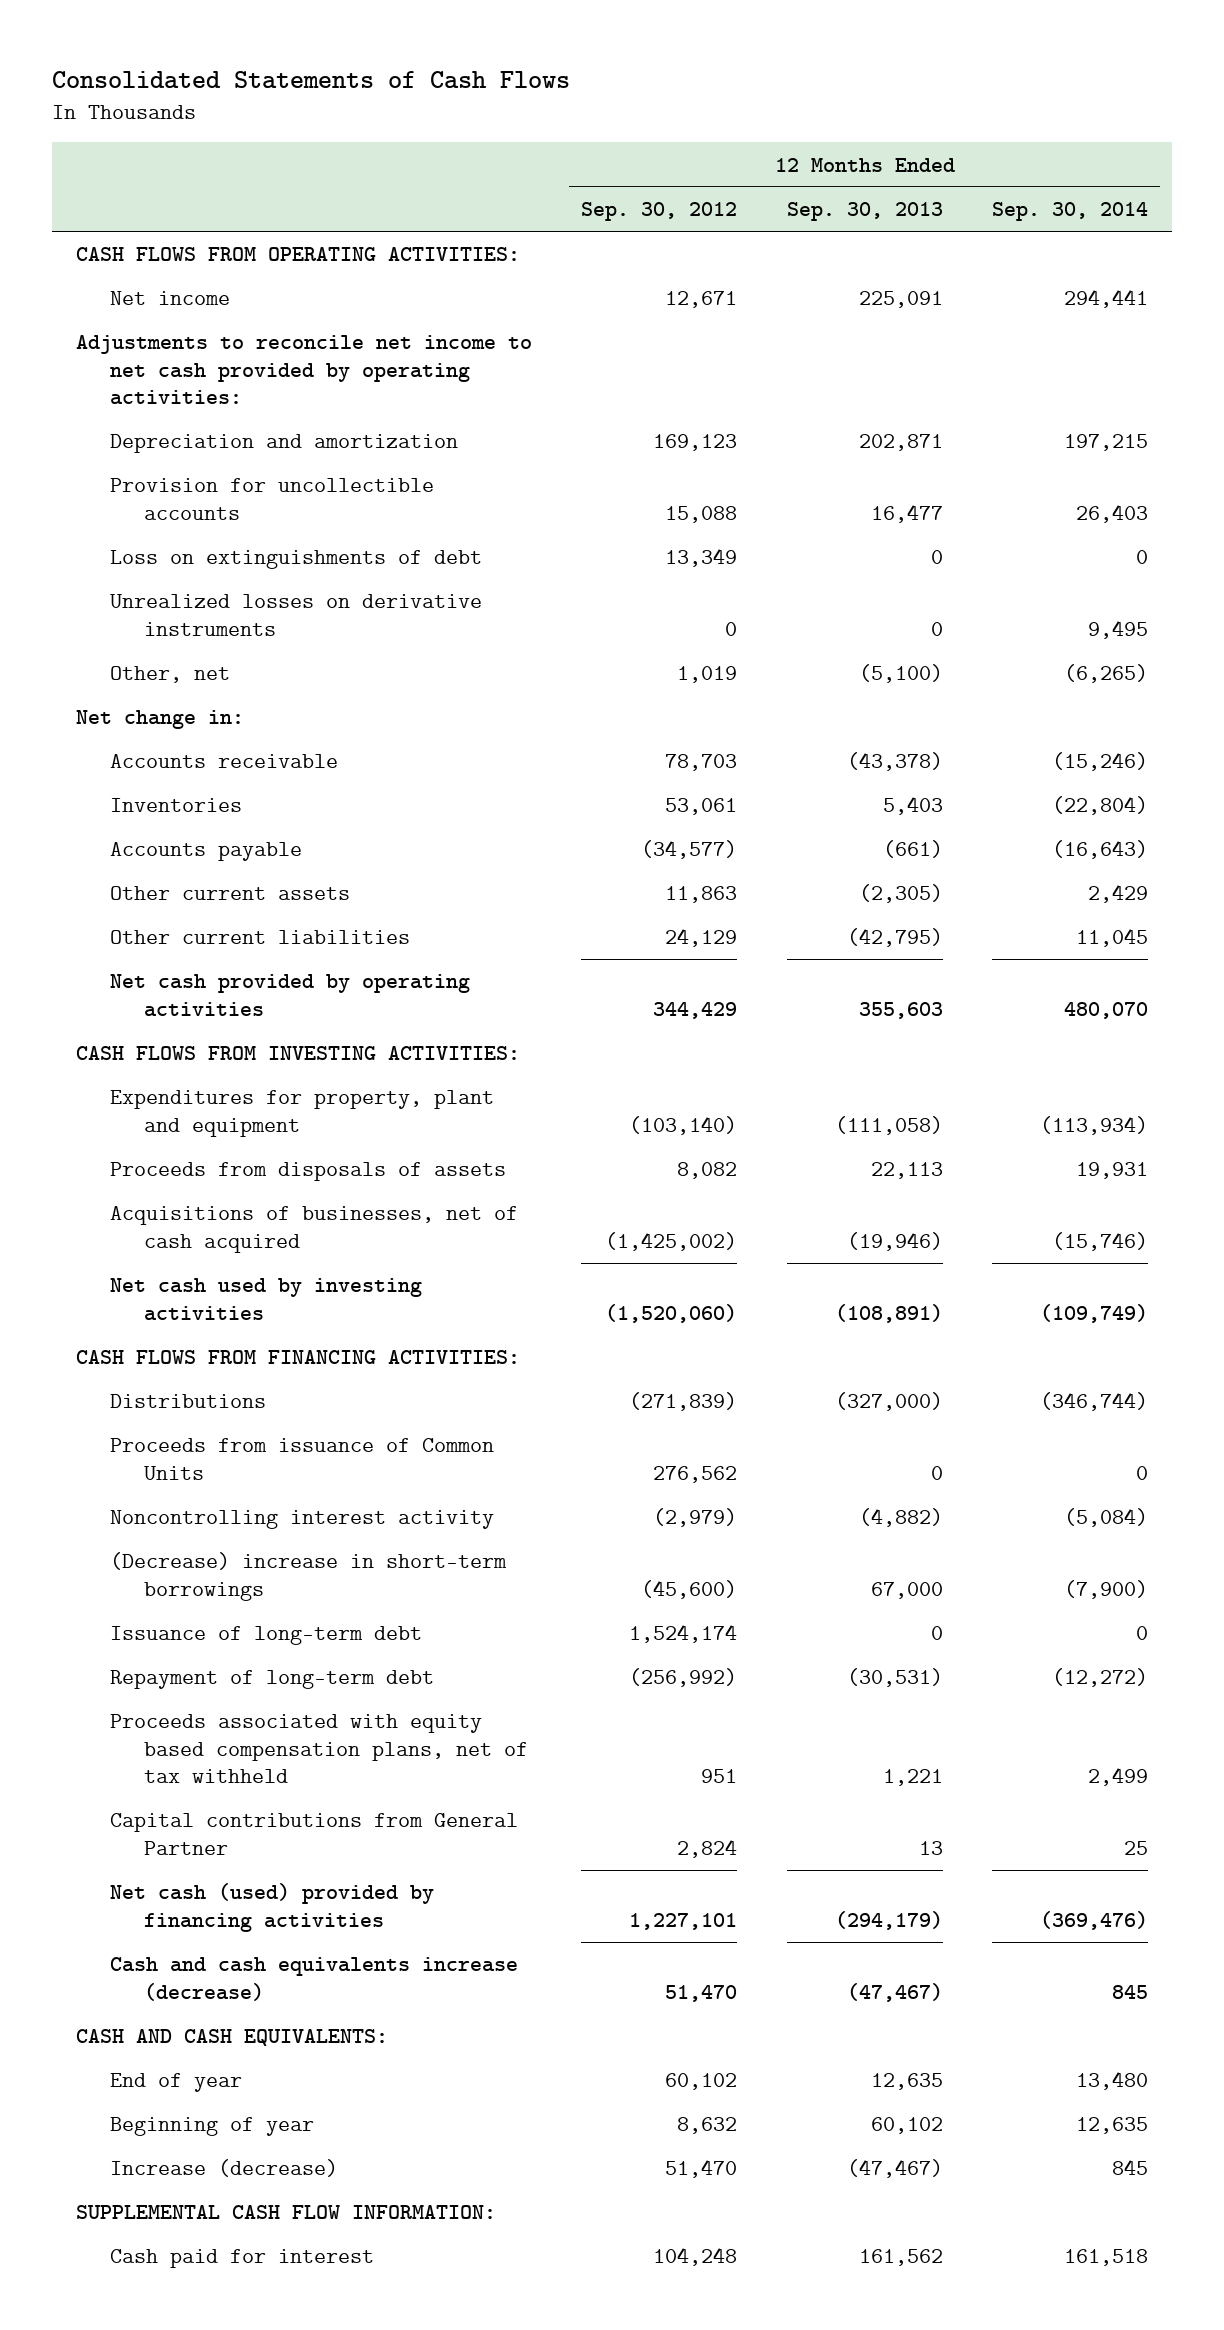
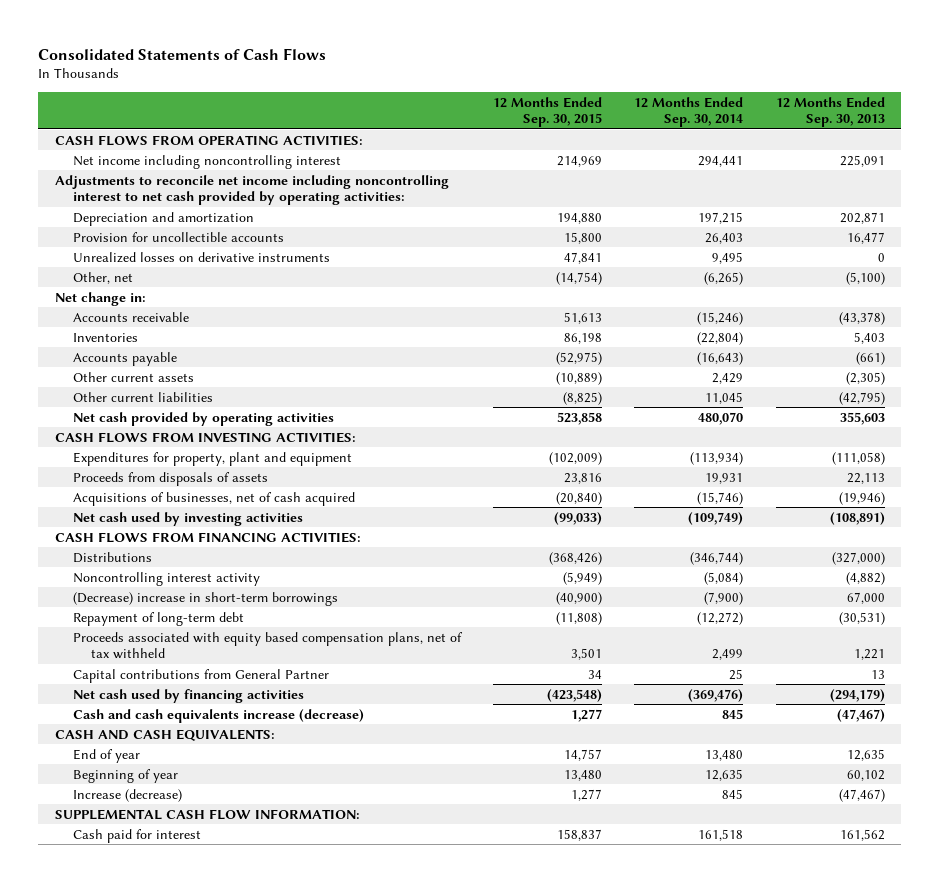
- | 12 Months Ended Sep. 30, 2012 | 12 Months Ended Sep. 30, 2013 | 12 Months Ended Sep. 30, 2014
+ | 12 Months Ended Sep. 30, 2015 | 12 Months Ended Sep. 30, 2014 | 12 Months Ended Sep. 30, 2013
- Net income | 12,671 | 225,091 | 294,441
- Adjustments to reconcile net income to net cash provided by operating activities:
+ Net income including noncontrolling interest | 214,969 | 294,441 | 225,091
+ Adjustments to reconcile net income including noncontrolling interest to net cash provided by operating activities:
- Loss on extinguishments of debt | 13,349 | 0 | 0
- Proceeds from issuance of Common Units | 276,562 | 0 | 0
- Issuance of long-term debt | 1,524,174 | 0 | 0
- Net cash (used) provided by financing activities | 1,227,101 | (294,179) | (369,476)
+ Net cash used by financing activities | (423,548) | (369,476) | (294,179)

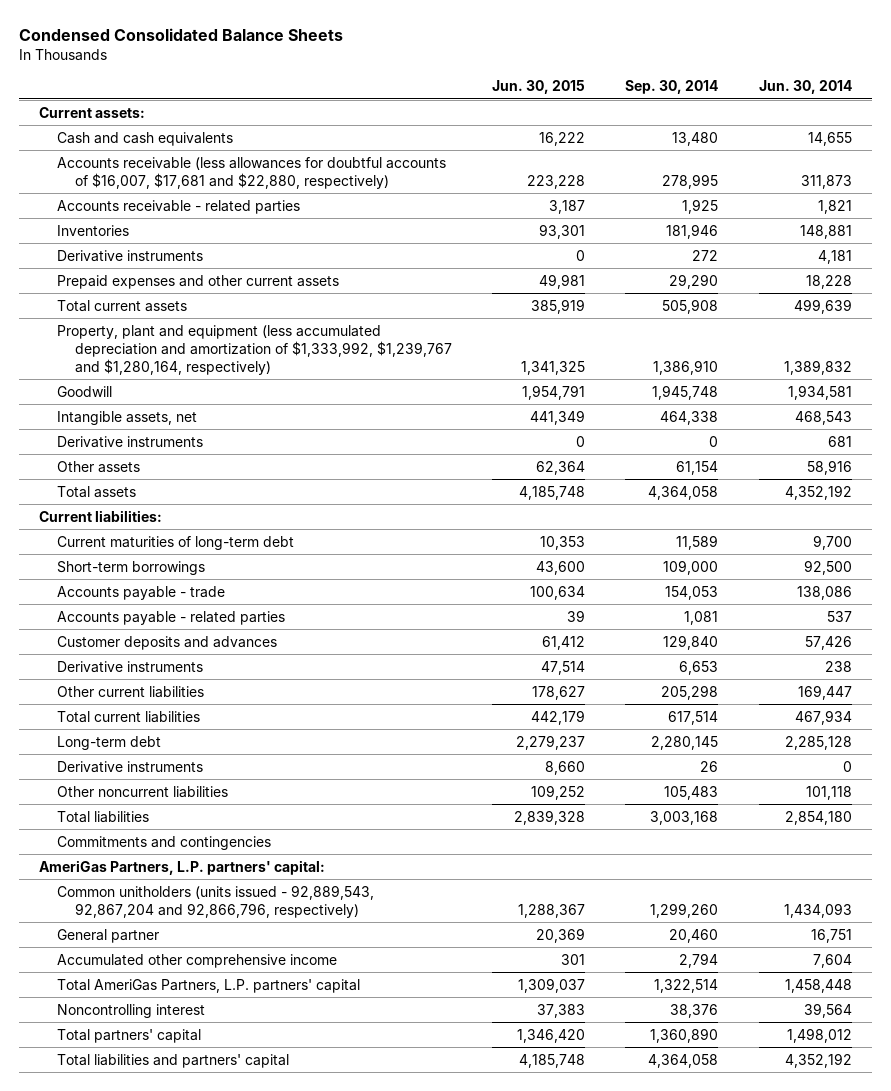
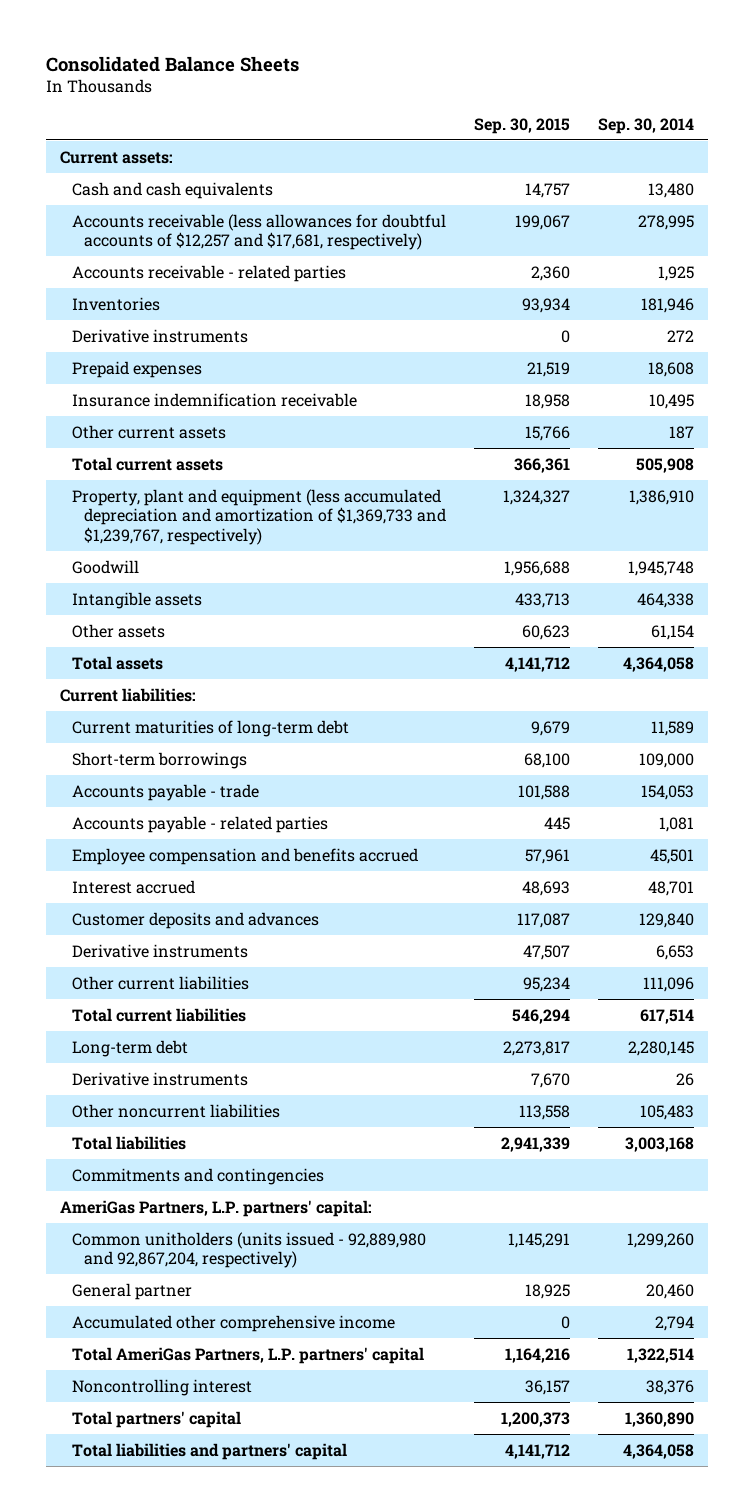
- Condensed Consolidated Balance Sheets
+ Consolidated Balance Sheets
- | Jun. 30, 2015 | Sep. 30, 2014 | Jun. 30, 2014
+ | Sep. 30, 2015 | Sep. 30, 2014
- Accounts receivable (less allowances for doubtful accounts of $16,007, $17,681 and $22,880, respectively) | 223,228 | 278,995 | 311,873
+ Accounts receivable (less allowances for doubtful accounts of $12,257 and $17,681, respectively) | 199,067 | 278,995
- Prepaid expenses and other current assets | 49,981 | 29,290 | 18,228
+ Prepaid expenses | 21,519 | 18,608
+ Insurance indemnification receivable | 18,958 | 10,495
+ Other current assets | 15,766 | 187
- Property, plant and equipment (less accumulated depreciation and amortization of $1,333,992, $1,239,767 and $1,280,164, respectively) | 1,341,325 | 1,386,910 | 1,389,832
+ Property, plant and equipment (less accumulated depreciation and amortization of $1,369,733 and $1,239,767, respectively) | 1,324,327 | 1,386,910
- Intangible assets, net | 441,349 | 464,338 | 468,543
- Derivative instruments | 0 | 0 | 681
+ Intangible assets | 433,713 | 464,338
+ Employee compensation and benefits accrued | 57,961 | 45,501
+ Interest accrued | 48,693 | 48,701
- Other current liabilities | 178,627 | 205,298 | 169,447
+ Other current liabilities | 95,234 | 111,096
- Common unitholders (units issued - 92,889,543, 92,867,204 and 92,866,796, respectively) | 1,288,367 | 1,299,260 | 1,434,093
+ Common unitholders (units issued - 92,889,980 and 92,867,204, respectively) | 1,145,291 | 1,299,260

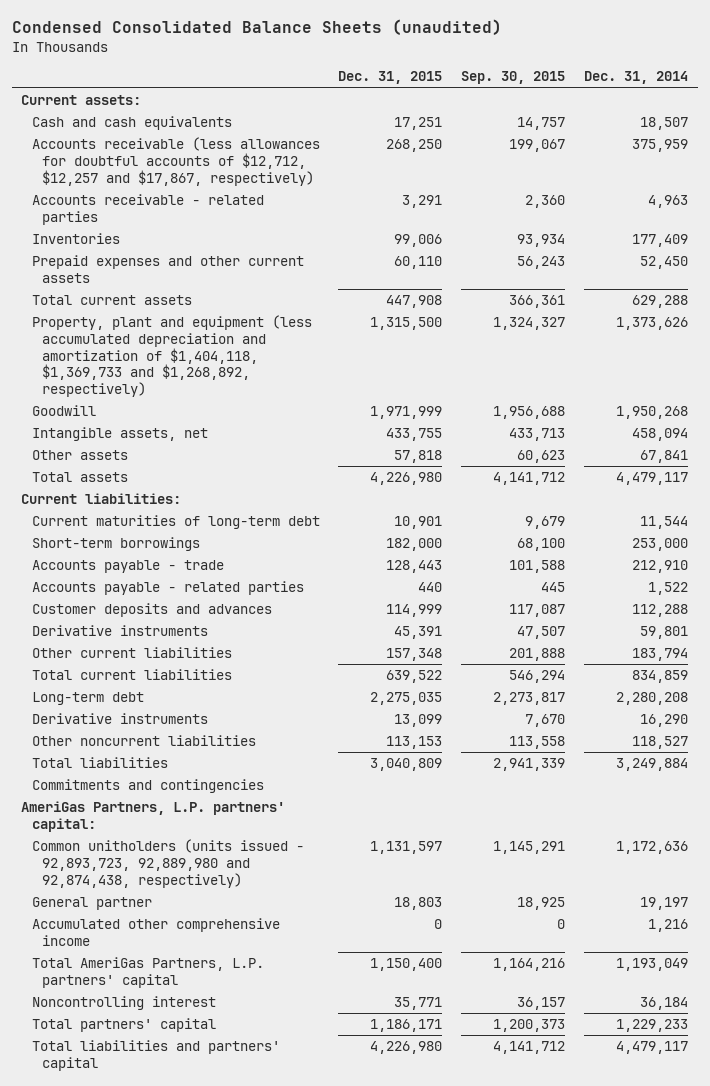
- Consolidated Balance Sheets
+ Condensed Consolidated Balance Sheets (unaudited)
- | Sep. 30, 2015 | Sep. 30, 2014
+ | Dec. 31, 2015 | Sep. 30, 2015 | Dec. 31, 2014
- Accounts receivable (less allowances for doubtful accounts of $12,257 and $17,681, respectively) | 199,067 | 278,995
+ Accounts receivable (less allowances for doubtful accounts of $12,712, $12,257 and $17,867, respectively) | 268,250 | 199,067 | 375,959
- Derivative instruments | 0 | 272
- Prepaid expenses | 21,519 | 18,608
- Insurance indemnification receivable | 18,958 | 10,495
- Other current assets | 15,766 | 187
+ Prepaid expenses and other current assets | 60,110 | 56,243 | 52,450
- Property, plant and equipment (less accumulated depreciation and amortization of $1,369,733 and $1,239,767, respectively) | 1,324,327 | 1,386,910
+ Property, plant and equipment (less accumulated depreciation and amortization of $1,404,118, $1,369,733 and $1,268,892, respectively) | 1,315,500 | 1,324,327 | 1,373,626
- Intangible assets | 433,713 | 464,338
+ Intangible assets, net | 433,755 | 433,713 | 458,094
- Employee compensation and benefits accrued | 57,961 | 45,501
- Interest accrued | 48,693 | 48,701
- Other current liabilities | 95,234 | 111,096
+ Other current liabilities | 157,348 | 201,888 | 183,794
- Common unitholders (units issued - 92,889,980 and 92,867,204, respectively) | 1,145,291 | 1,299,260
+ Common unitholders (units issued - 92,893,723, 92,889,980 and 92,874,438, respectively) | 1,131,597 | 1,145,291 | 1,172,636

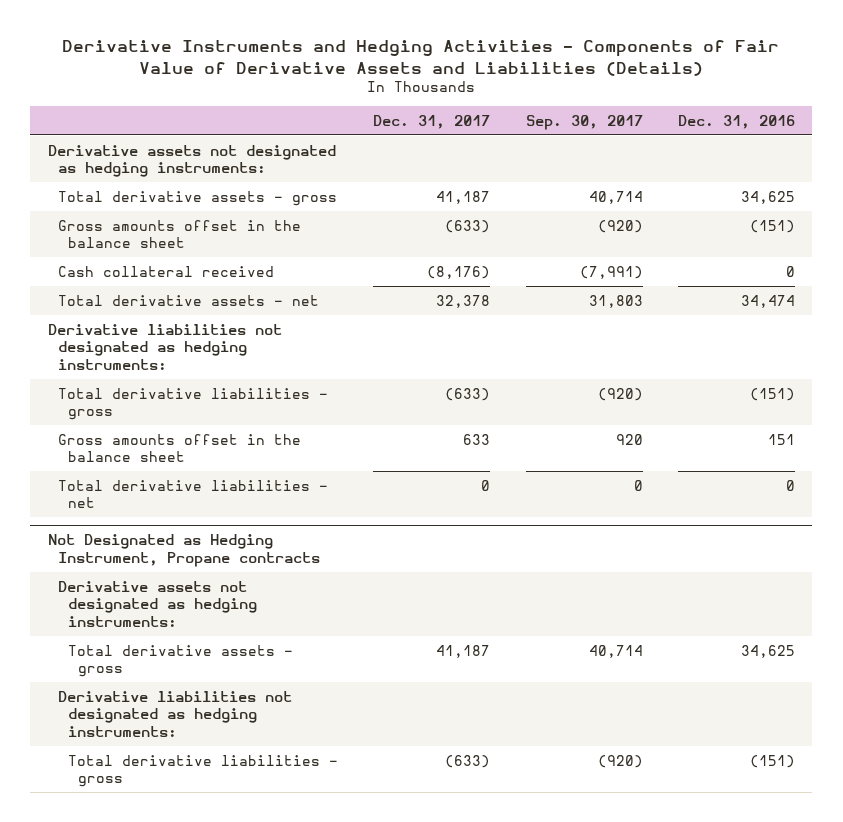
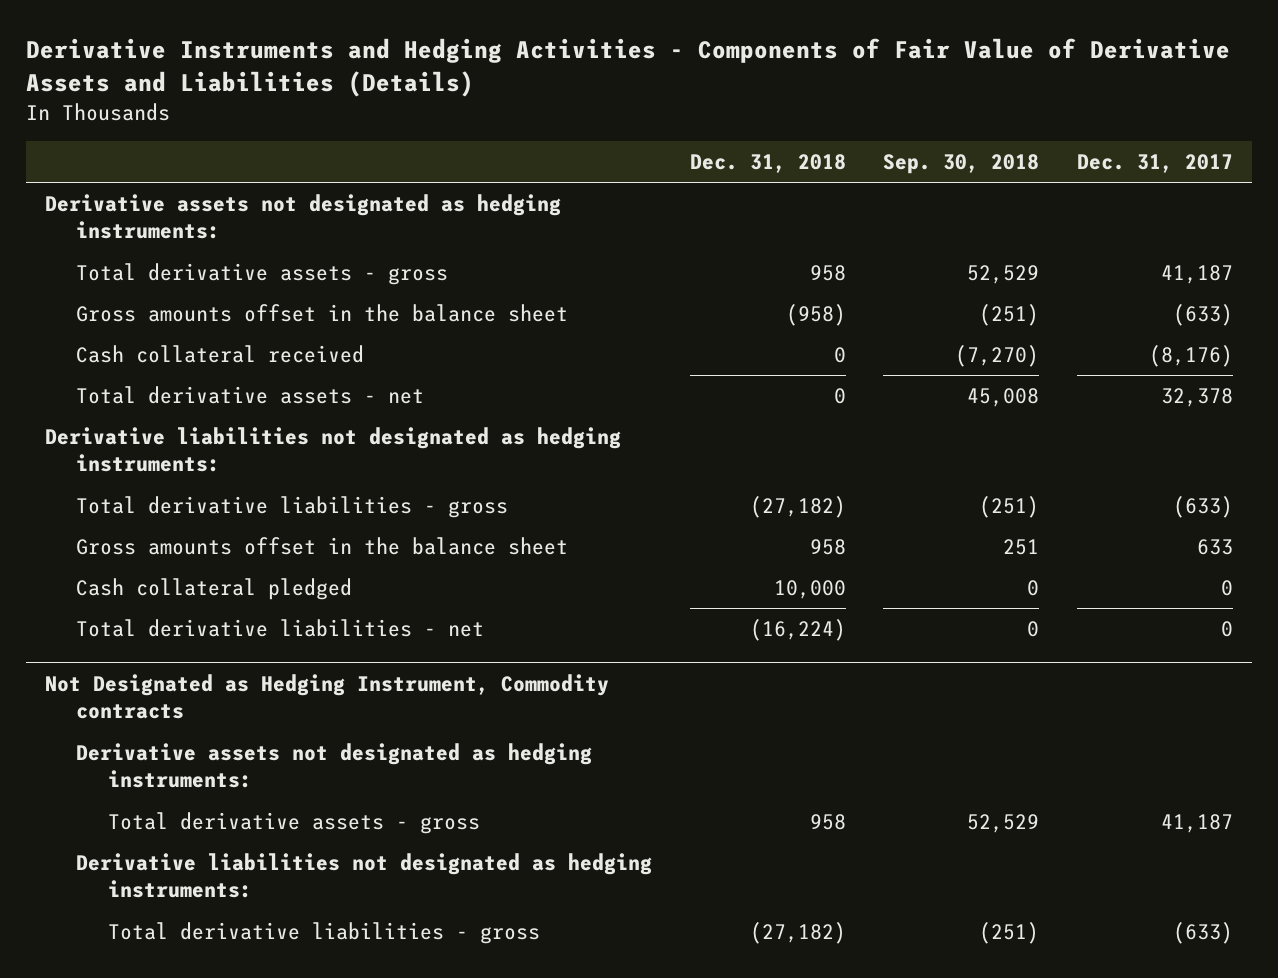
- | Dec. 31, 2017 | Sep. 30, 2017 | Dec. 31, 2016
+ | Dec. 31, 2018 | Sep. 30, 2018 | Dec. 31, 2017
+ Cash collateral pledged | 10,000 | 0 | 0
- Not Designated as Hedging Instrument, Propane contracts
+ Not Designated as Hedging Instrument, Commodity contracts

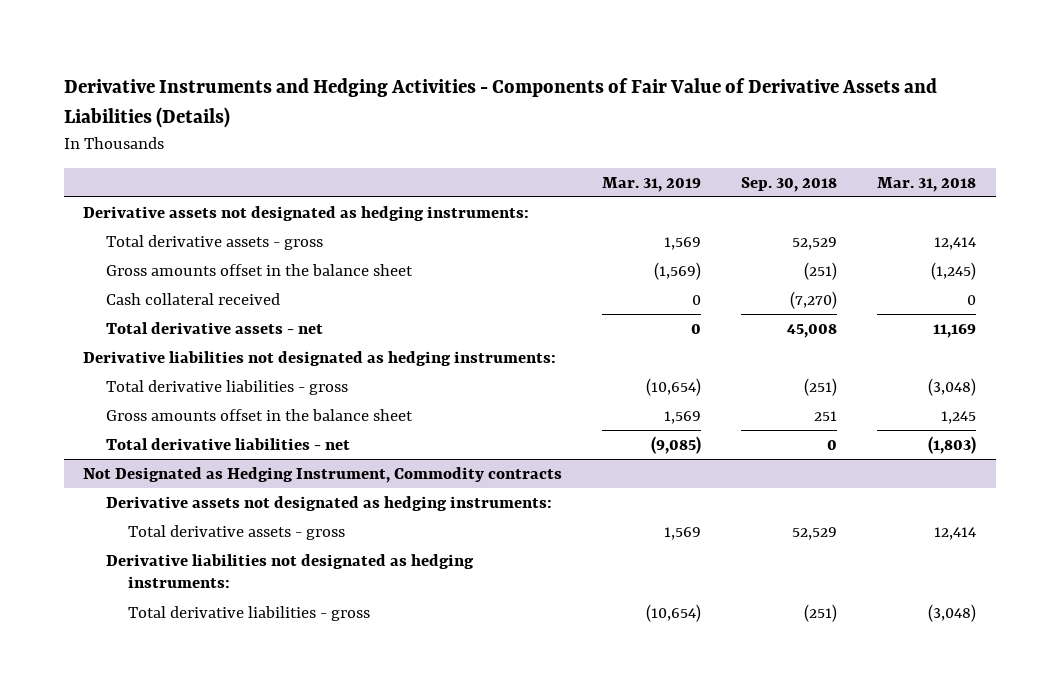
- | Dec. 31, 2018 | Sep. 30, 2018 | Dec. 31, 2017
+ | Mar. 31, 2019 | Sep. 30, 2018 | Mar. 31, 2018
- Cash collateral pledged | 10,000 | 0 | 0

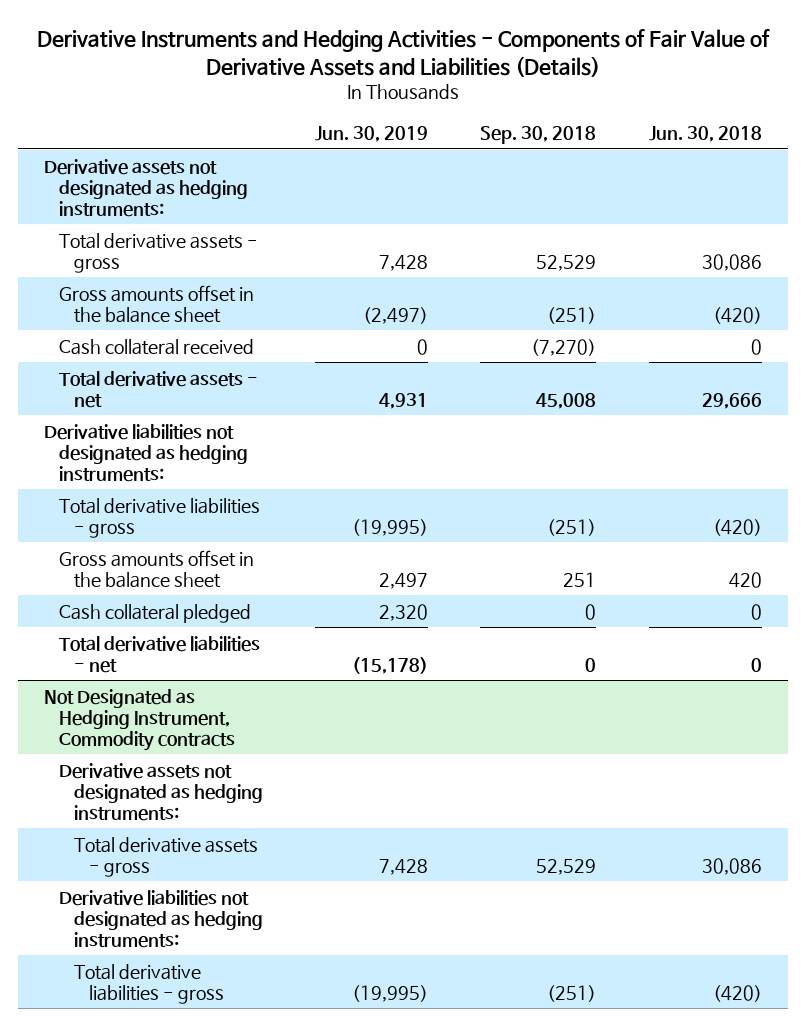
- | Mar. 31, 2019 | Sep. 30, 2018 | Mar. 31, 2018
+ | Jun. 30, 2019 | Sep. 30, 2018 | Jun. 30, 2018
+ Cash collateral pledged | 2,320 | 0 | 0

